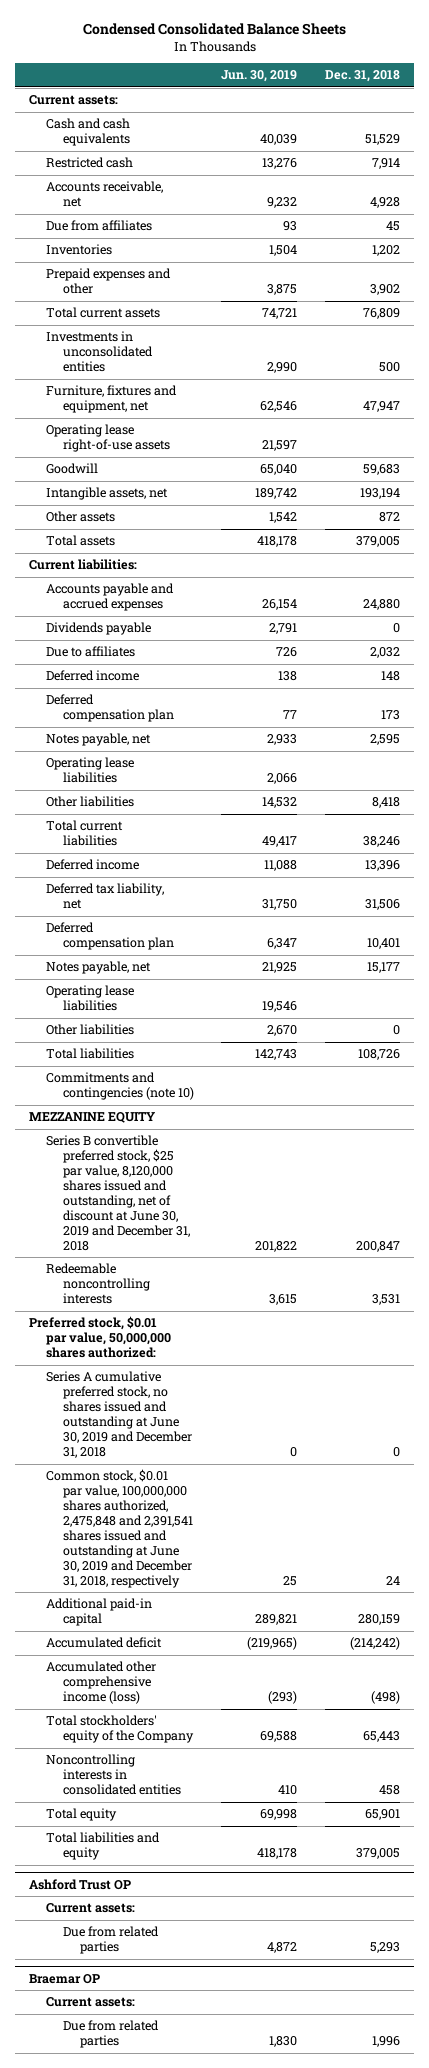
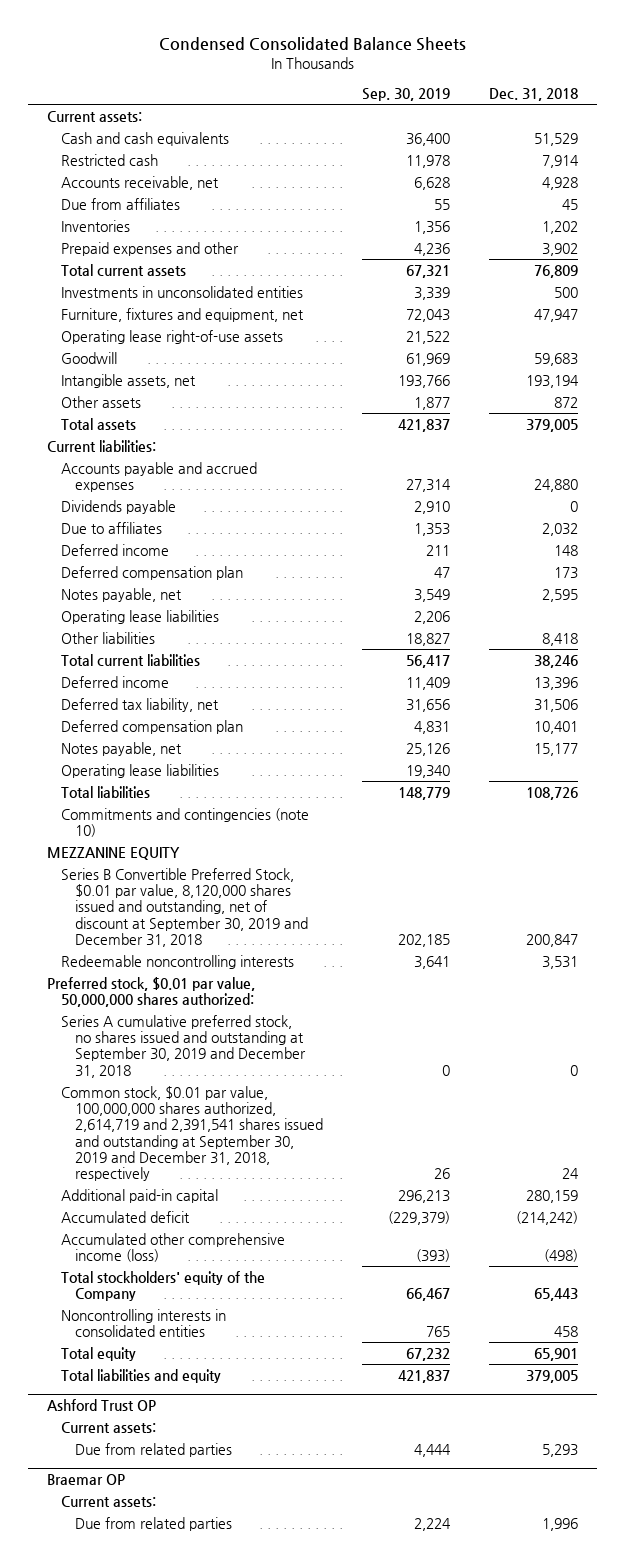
- | Jun. 30, 2019 | Dec. 31, 2018
+ | Sep. 30, 2019 | Dec. 31, 2018
- Other liabilities | 2,670 | 0
- Series B convertible preferred stock, $25 par value, 8,120,000 shares issued and outstanding, net of discount at June 30, 2019 and December 31, 2018 | 201,822 | 200,847
+ Series B Convertible Preferred Stock, $0.01 par value, 8,120,000 shares issued and outstanding, net of discount at September 30, 2019 and December 31, 2018 | 202,185 | 200,847
- Series A cumulative preferred stock, no shares issued and outstanding at June 30, 2019 and December 31, 2018 | 0 | 0
- Common stock, $0.01 par value, 100,000,000 shares authorized, 2,475,848 and 2,391,541 shares issued and outstanding at June 30, 2019 and December 31, 2018, respectively | 25 | 24
+ Series A cumulative preferred stock, no shares issued and outstanding at September 30, 2019 and December 31, 2018 | 0 | 0
+ Common stock, $0.01 par value, 100,000,000 shares authorized, 2,614,719 and 2,391,541 shares issued and outstanding at September 30, 2019 and December 31, 2018, respectively | 26 | 24

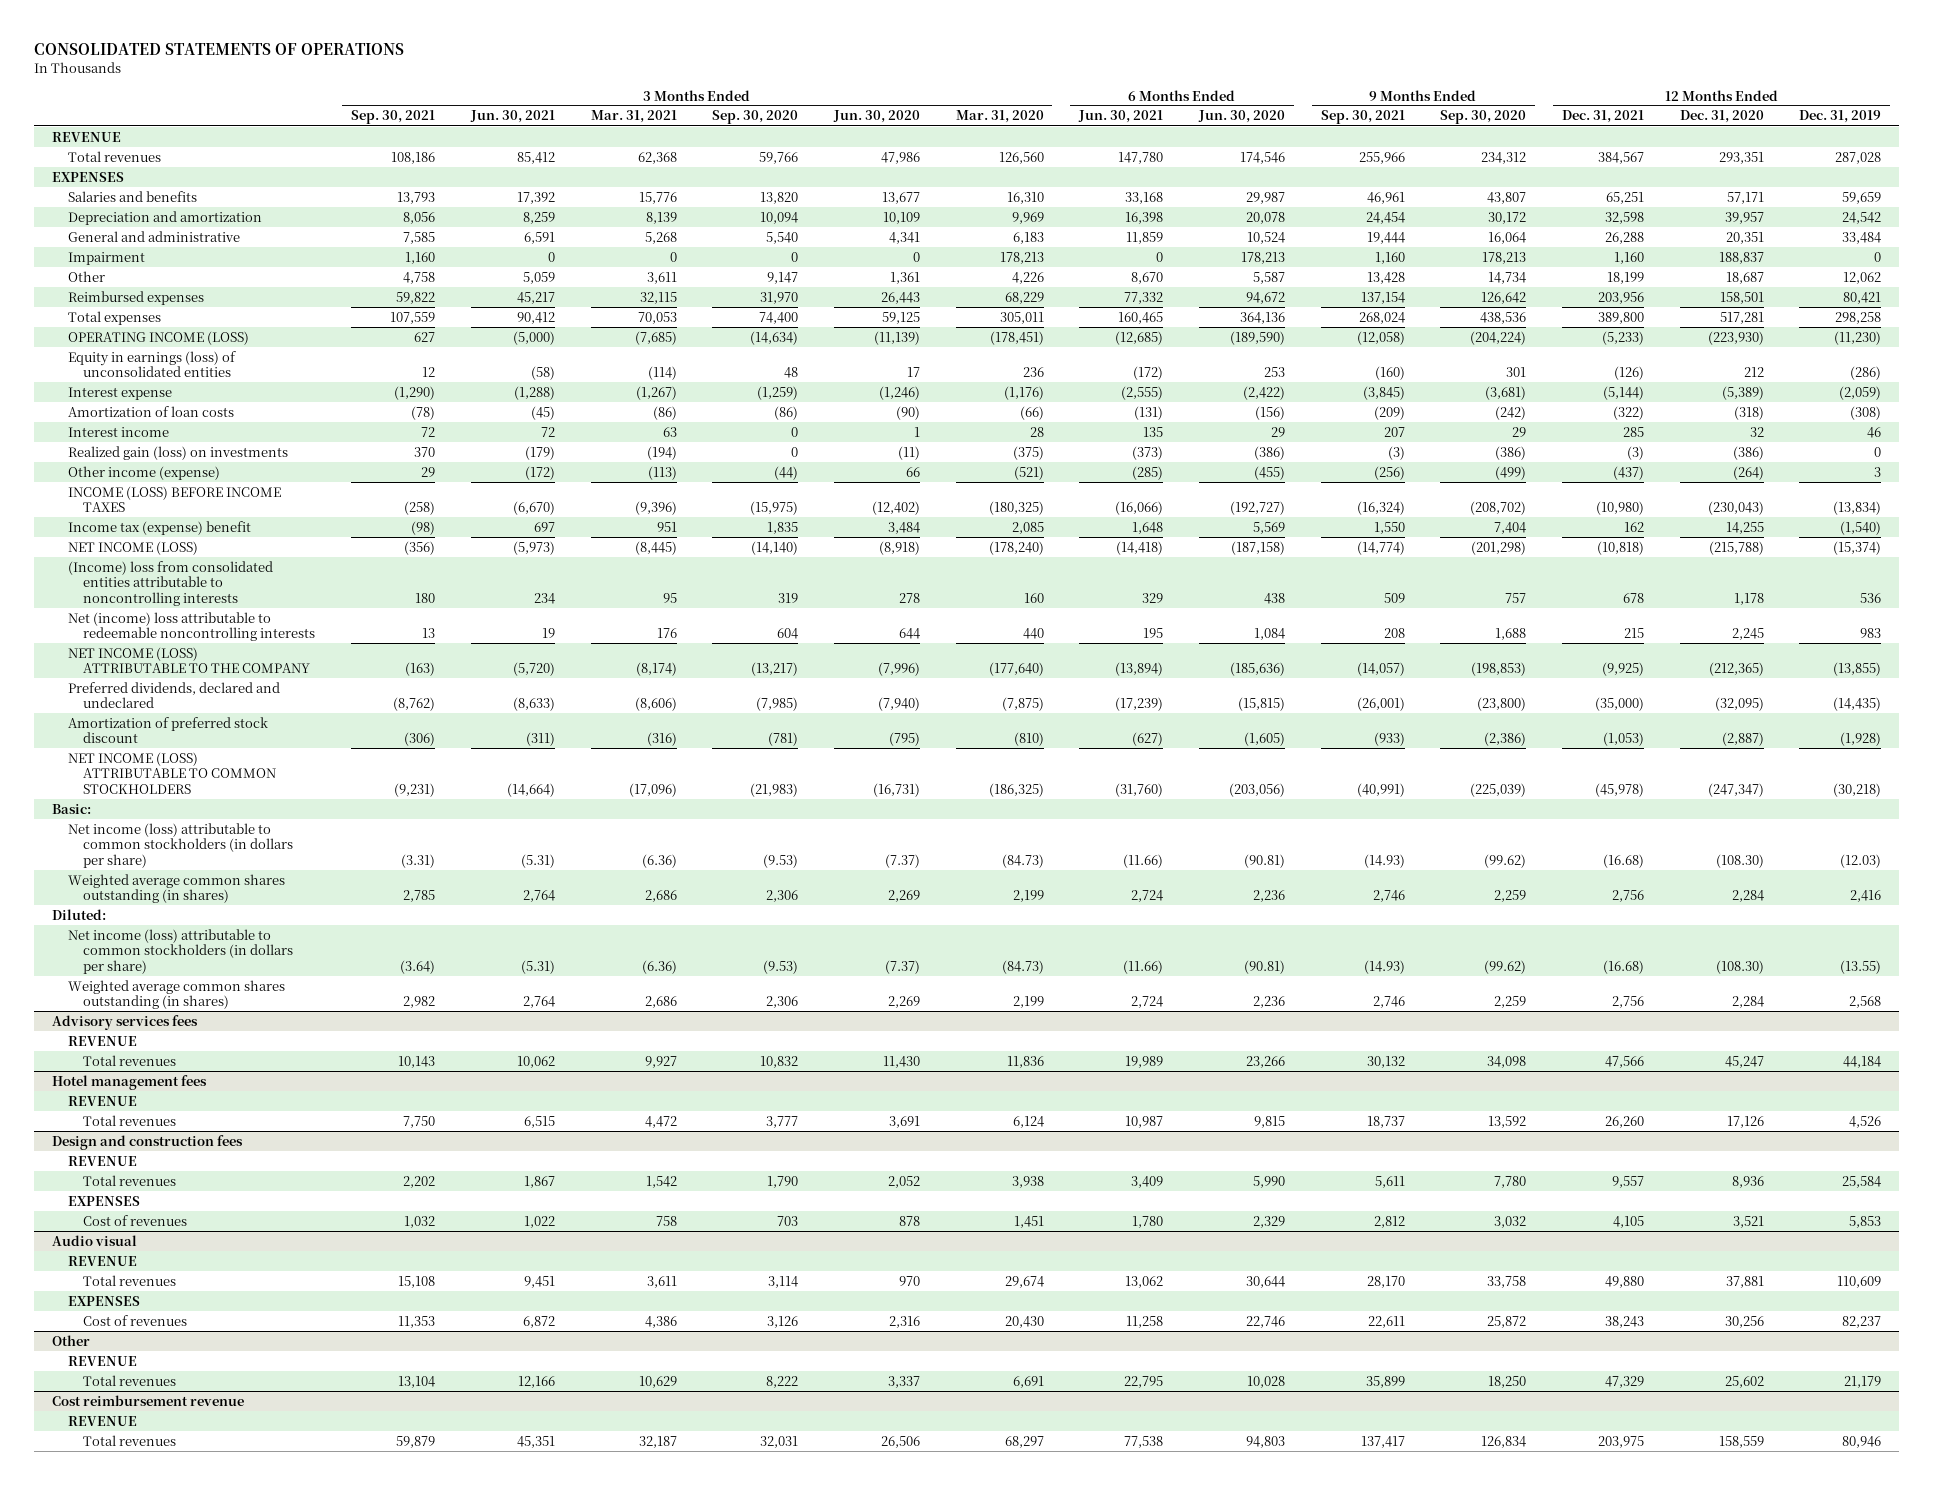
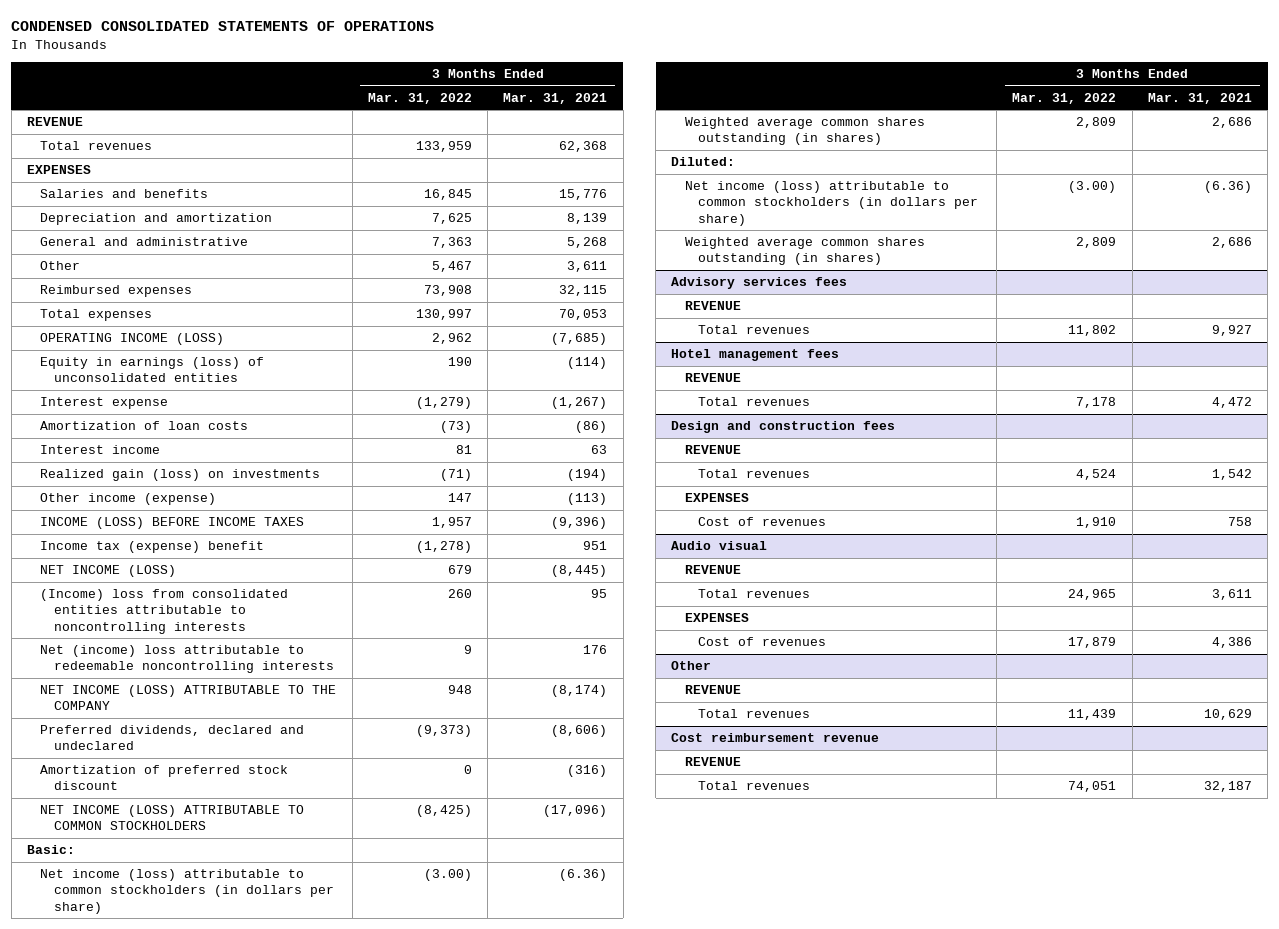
- CONSOLIDATED STATEMENTS OF OPERATIONS
+ CONDENSED CONSOLIDATED STATEMENTS OF OPERATIONS
- | 3 Months Ended Sep. 30, 2021 | 3 Months Ended Jun. 30, 2021 | 3 Months Ended Mar. 31, 2021 | 3 Months Ended Sep. 30, 2020 | 3 Months Ended Jun. 30, 2020 | 3 Months Ended Mar. 31, 2020 | 6 Months Ended Jun. 30, 2021 | 6 Months Ended Jun. 30, 2020 | 9 Months Ended Sep. 30, 2021 | 9 Months Ended Sep. 30, 2020 | 12 Months Ended Dec. 31, 2021 | 12 Months Ended Dec. 31, 2020 | 12 Months Ended Dec. 31, 2019
+ | 3 Months Ended Mar. 31, 2022 | 3 Months Ended Mar. 31, 2021
- Impairment | 1,160 | 0 | 0 | 0 | 0 | 178,213 | 0 | 178,213 | 1,160 | 178,213 | 1,160 | 188,837 | 0

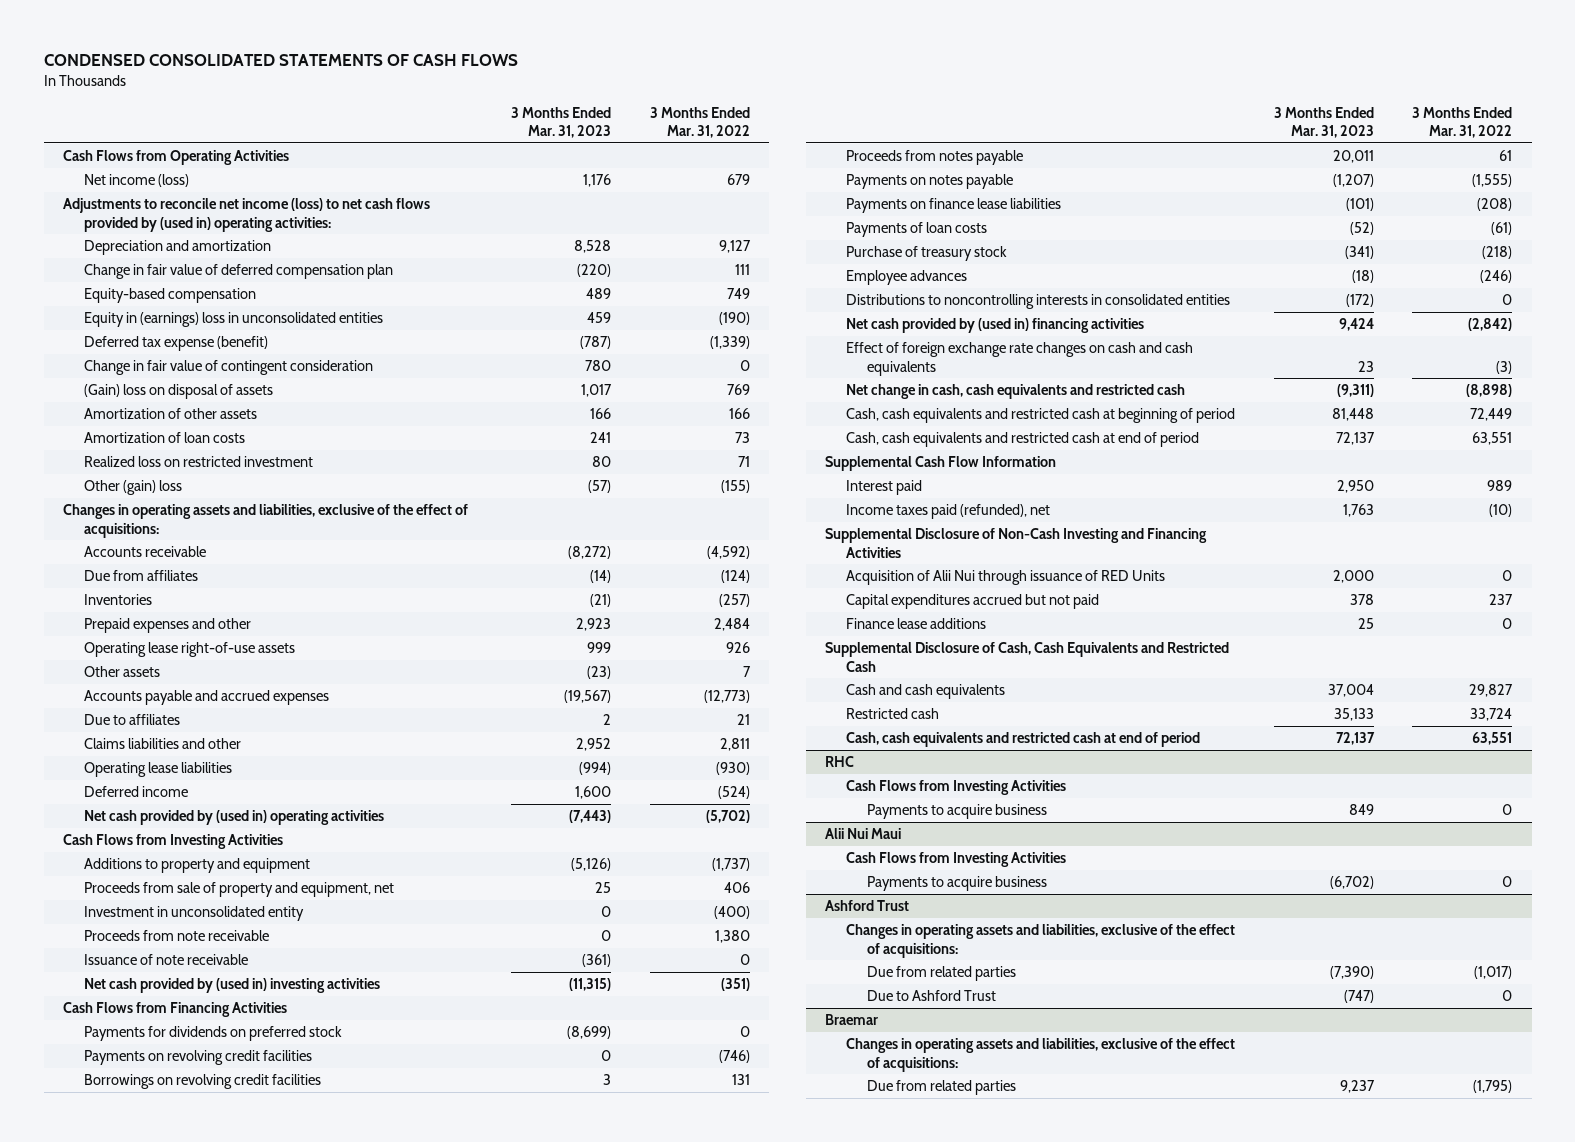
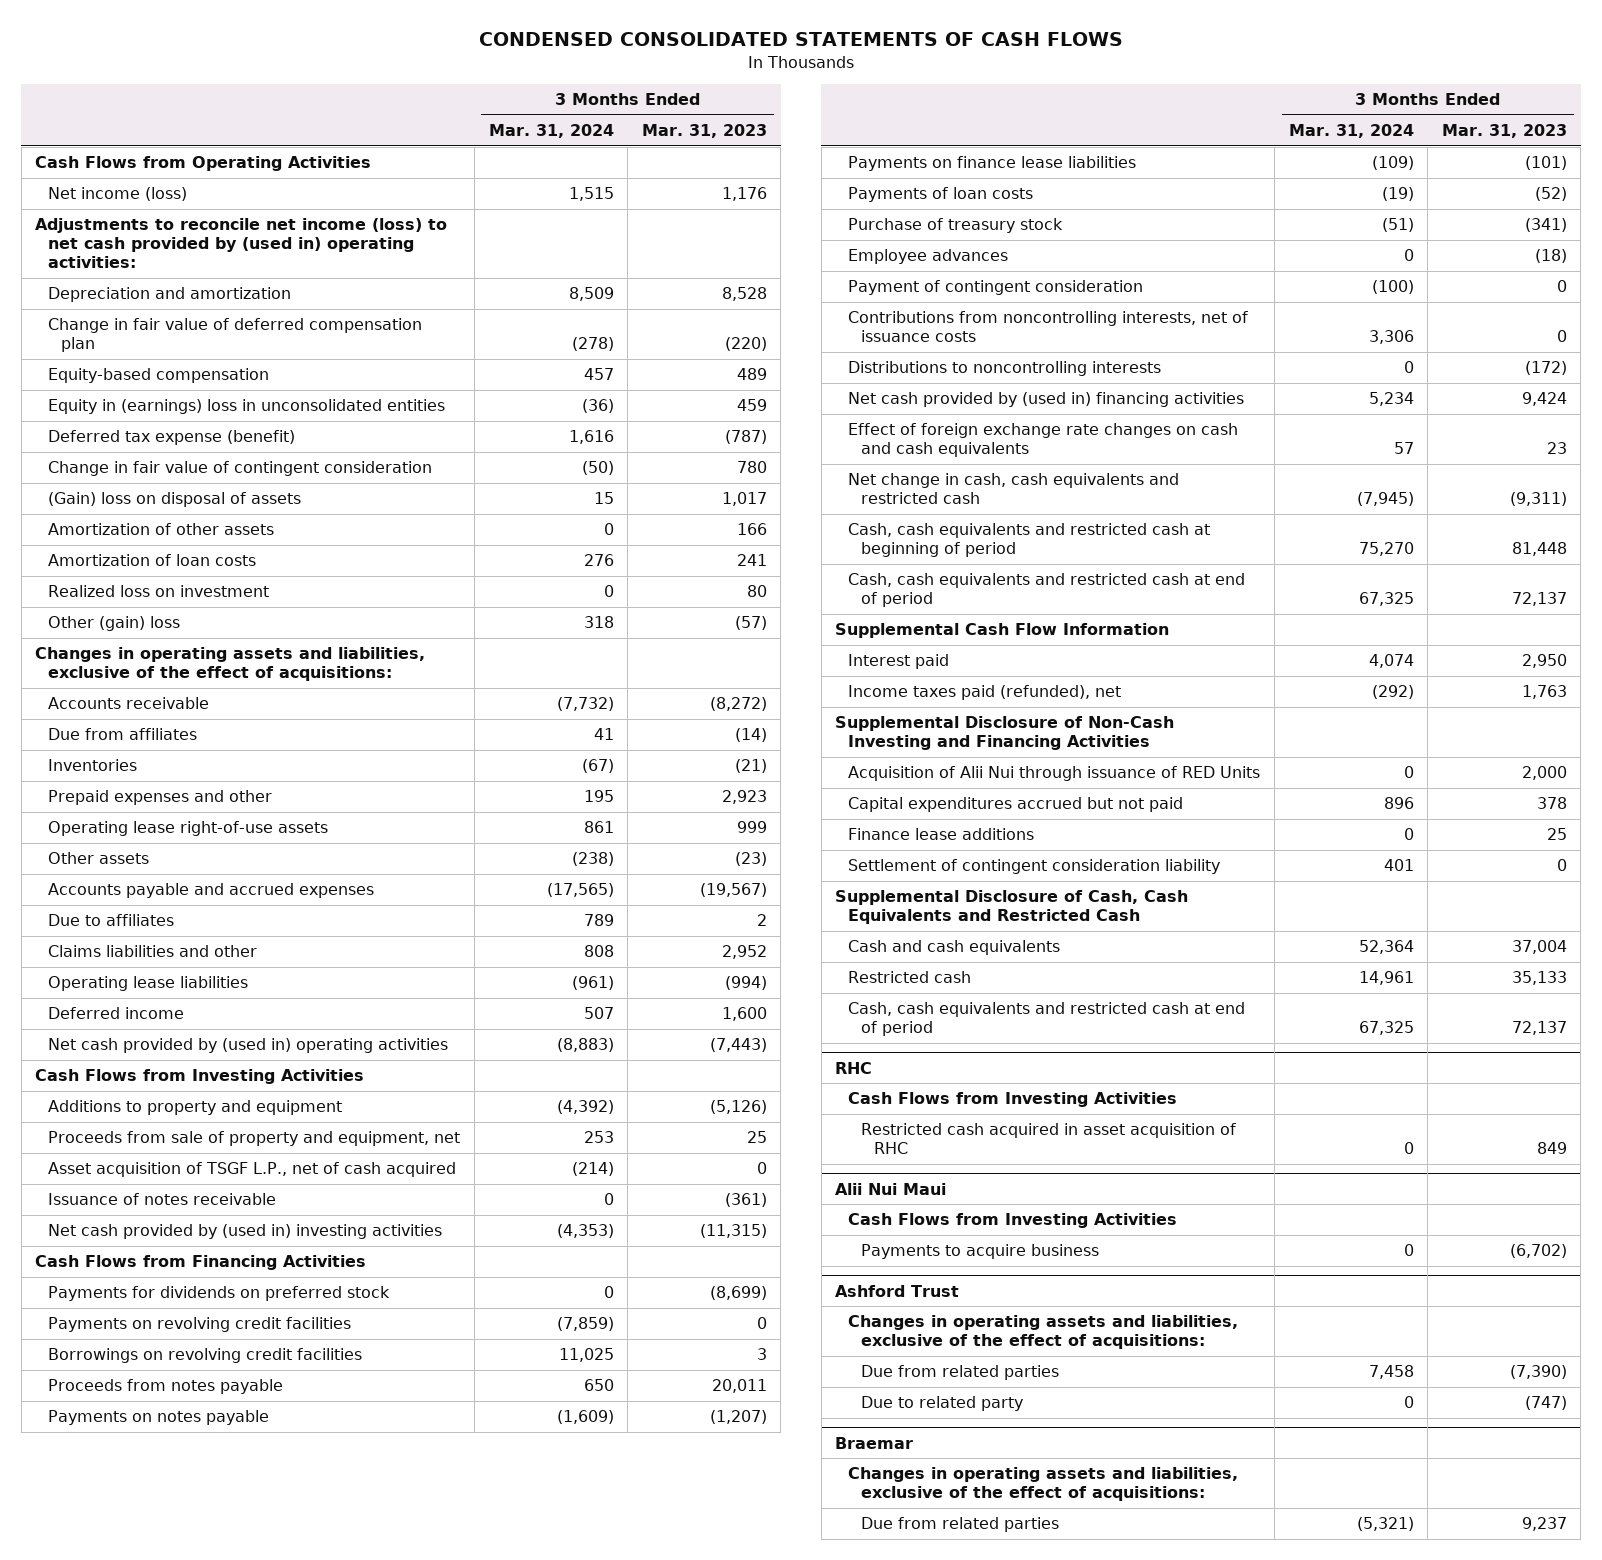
- | 3 Months Ended Mar. 31, 2023 | 3 Months Ended Mar. 31, 2022
+ | 3 Months Ended Mar. 31, 2024 | 3 Months Ended Mar. 31, 2023
- Adjustments to reconcile net income (loss) to net cash flows provided by (used in) operating activities:
+ Adjustments to reconcile net income (loss) to net cash provided by (used in) operating activities:
- Realized loss on restricted investment | 80 | 71
+ Realized loss on investment | 0 | 80
- Investment in unconsolidated entity | 0 | (400)
- Proceeds from note receivable | 0 | 1,380
- Issuance of note receivable | (361) | 0
+ Asset acquisition of TSGF L.P., net of cash acquired | (214) | 0
+ Issuance of notes receivable | 0 | (361)
- Distributions to noncontrolling interests in consolidated entities | (172) | 0
+ Payment of contingent consideration | (100) | 0
+ Contributions from noncontrolling interests, net of issuance costs | 3,306 | 0
+ Distributions to noncontrolling interests | 0 | (172)
+ Settlement of contingent consideration liability | 401 | 0
@ RHC
- Payments to acquire business | 849 | 0
+ Restricted cash acquired in asset acquisition of RHC | 0 | 849
@ Ashford Trust
- Due to Ashford Trust | (747) | 0
+ Due to related party | 0 | (747)

